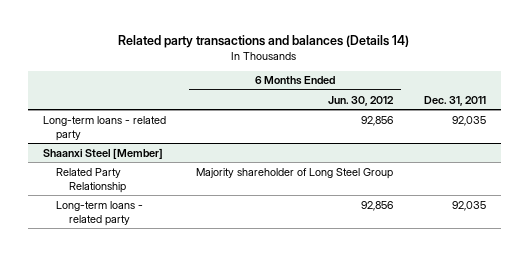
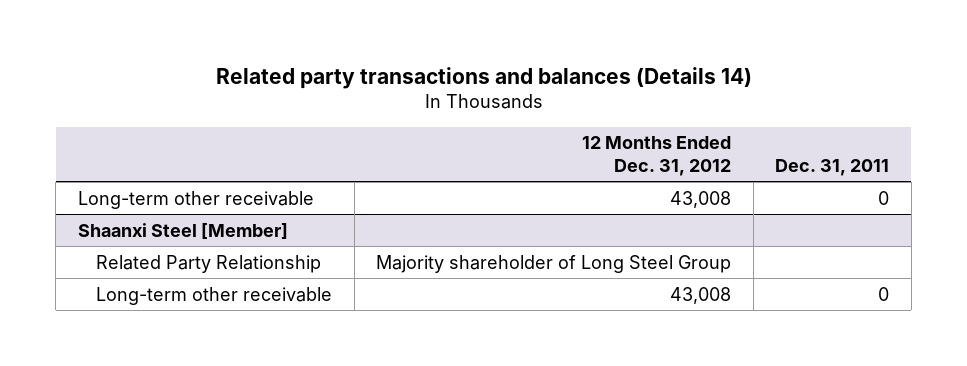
- | 6 Months Ended Jun. 30, 2012 | Dec. 31, 2011
+ | 12 Months Ended Dec. 31, 2012 | Dec. 31, 2011
- Long-term loans - related party | 92,856 | 92,035
+ Long-term other receivable | 43,008 | 0
@ Shaanxi Steel [Member]
- Long-term loans - related party | 92,856 | 92,035
+ Long-term other receivable | 43,008 | 0

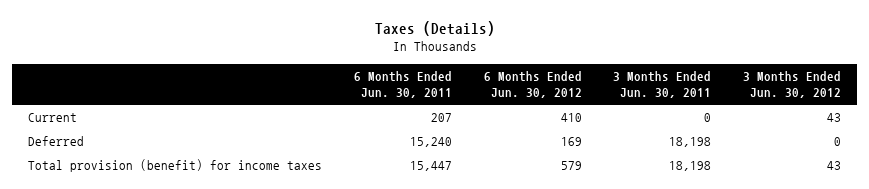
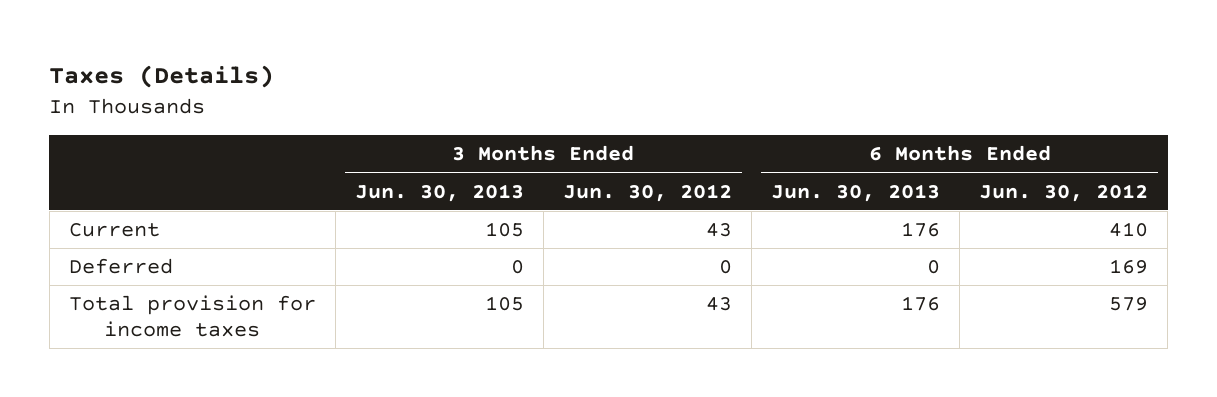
- | 6 Months Ended Jun. 30, 2011 | 6 Months Ended Jun. 30, 2012 | 3 Months Ended Jun. 30, 2011 | 3 Months Ended Jun. 30, 2012
+ | 3 Months Ended Jun. 30, 2013 | 3 Months Ended Jun. 30, 2012 | 6 Months Ended Jun. 30, 2013 | 6 Months Ended Jun. 30, 2012
- Total provision (benefit) for income taxes | 15,447 | 579 | 18,198 | 43
+ Total provision for income taxes | 105 | 43 | 176 | 579

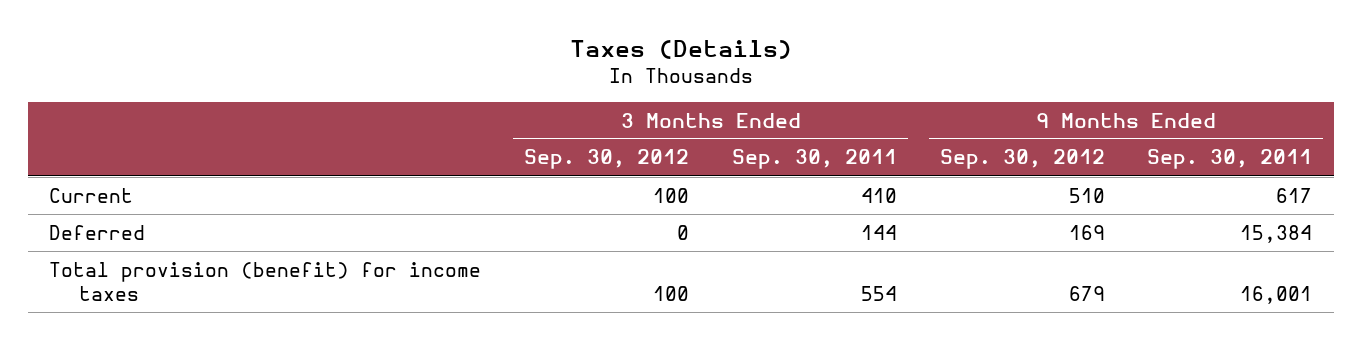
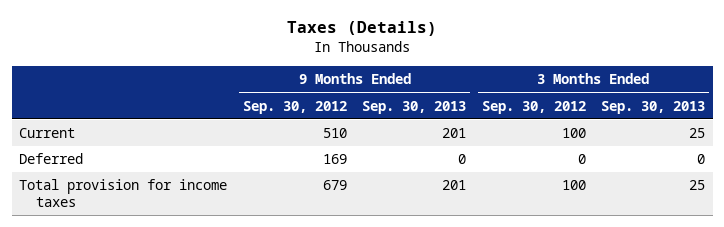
- | 3 Months Ended Sep. 30, 2012 | 3 Months Ended Sep. 30, 2011 | 9 Months Ended Sep. 30, 2012 | 9 Months Ended Sep. 30, 2011
+ | 9 Months Ended Sep. 30, 2012 | 9 Months Ended Sep. 30, 2013 | 3 Months Ended Sep. 30, 2012 | 3 Months Ended Sep. 30, 2013
- Total provision (benefit) for income taxes | 100 | 554 | 679 | 16,001
+ Total provision for income taxes | 679 | 201 | 100 | 25

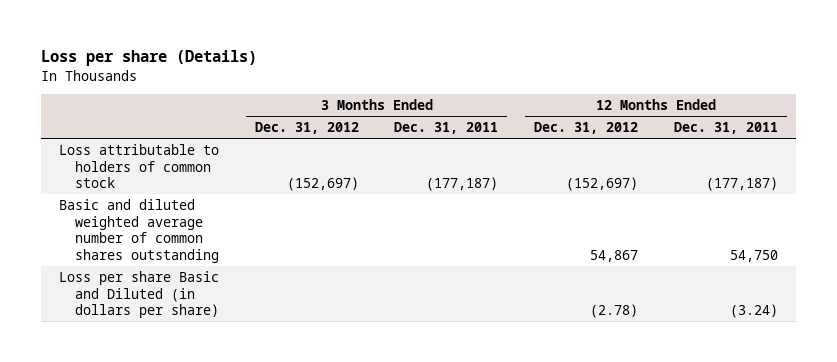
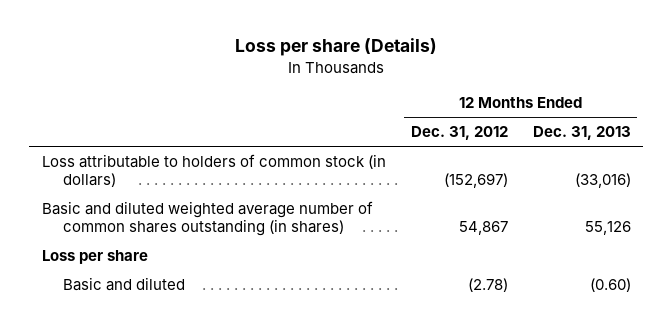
- | 3 Months Ended Dec. 31, 2012 | 3 Months Ended Dec. 31, 2011 | 12 Months Ended Dec. 31, 2012 | 12 Months Ended Dec. 31, 2011
+ | 12 Months Ended Dec. 31, 2012 | 12 Months Ended Dec. 31, 2013
- Loss attributable to holders of common stock | (152,697) | (177,187) | (152,697) | (177,187)
- Basic and diluted weighted average number of common shares outstanding | | | 54,867 | 54,750
- Loss per share Basic and Diluted (in dollars per share) | | | (2.78) | (3.24)
+ Loss attributable to holders of common stock (in dollars) | (152,697) | (33,016)
+ Basic and diluted weighted average number of common shares outstanding (in shares) | 54,867 | 55,126
+ Loss per share
+ Basic and diluted | (2.78) | (0.60)

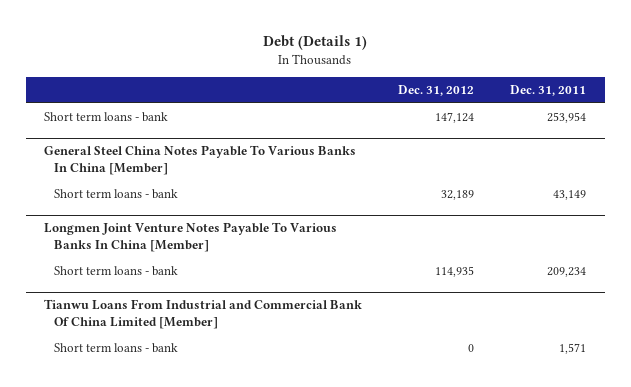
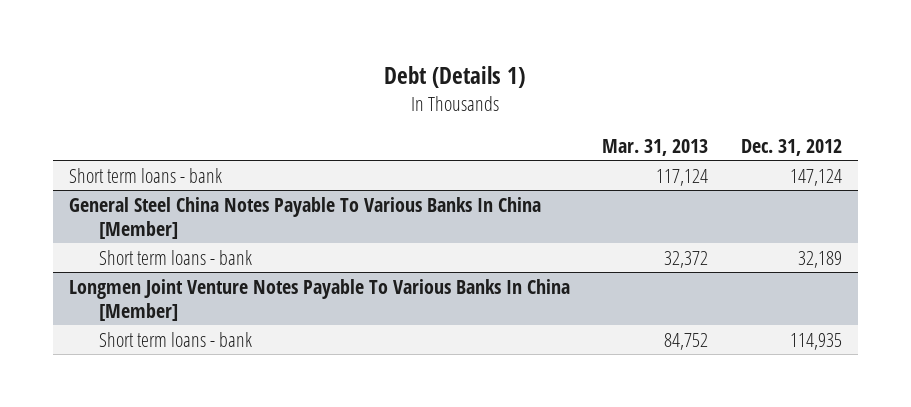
- | Dec. 31, 2012 | Dec. 31, 2011
+ | Mar. 31, 2013 | Dec. 31, 2012
- Tianwu Loans From Industrial and Commercial Bank Of China Limited [Member]
- Short term loans - bank | 0 | 1,571

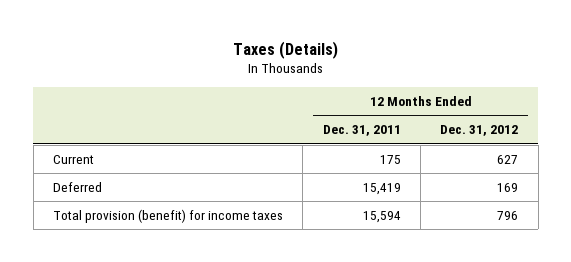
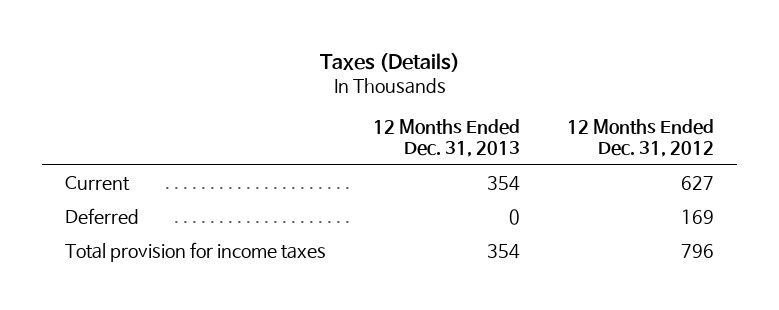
- | 12 Months Ended Dec. 31, 2011 | 12 Months Ended Dec. 31, 2012
+ | 12 Months Ended Dec. 31, 2013 | 12 Months Ended Dec. 31, 2012
- Total provision (benefit) for income taxes | 15,594 | 796
+ Total provision for income taxes | 354 | 796

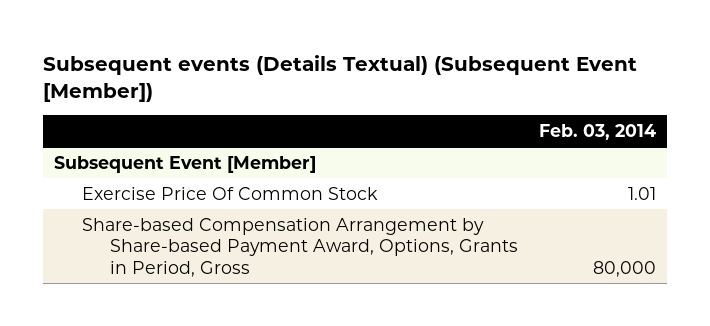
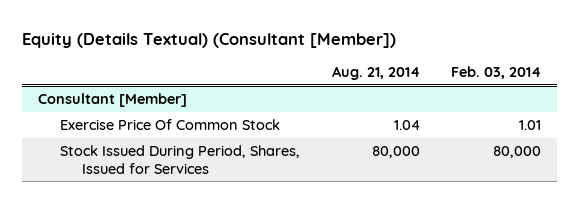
- Subsequent events (Details Textual) (Subsequent Event [Member])
+ Equity (Details Textual) (Consultant [Member])
- | Feb. 03, 2014
+ | Aug. 21, 2014 | Feb. 03, 2014
- Subsequent Event [Member]
+ Consultant [Member]
- Share-based Compensation Arrangement by Share-based Payment Award, Options, Grants in Period, Gross | 80,000
+ Stock Issued During Period, Shares, Issued for Services | 80,000 | 80,000

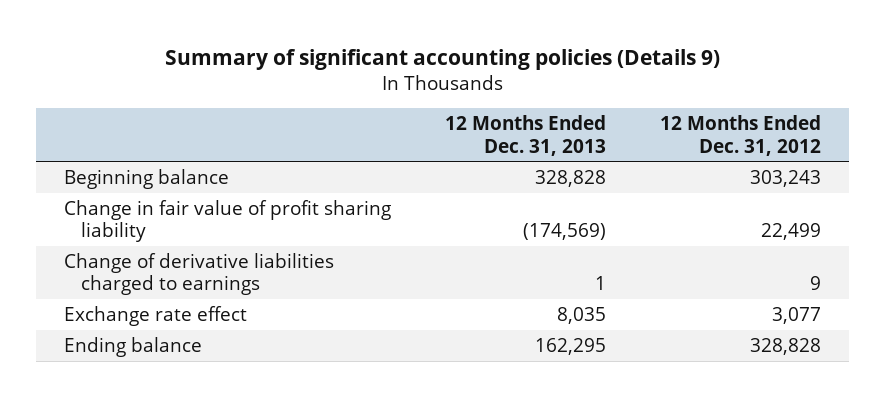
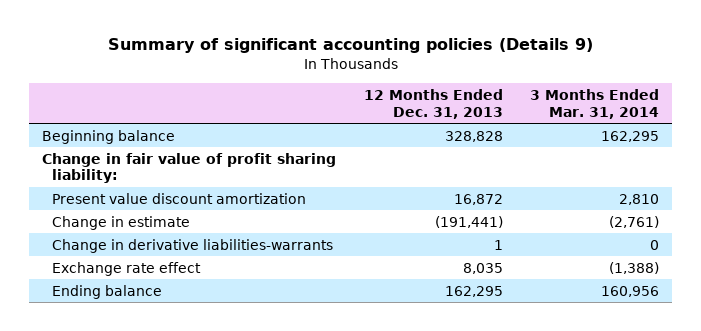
- | 12 Months Ended Dec. 31, 2013 | 12 Months Ended Dec. 31, 2012
+ | 12 Months Ended Dec. 31, 2013 | 3 Months Ended Mar. 31, 2014
- Change in fair value of profit sharing liability | (174,569) | 22,499
- Change of derivative liabilities charged to earnings | 1 | 9
+ Change in fair value of profit sharing liability:
+ Present value discount amortization | 16,872 | 2,810
+ Change in estimate | (191,441) | (2,761)
+ Change in derivative liabilities-warrants | 1 | 0

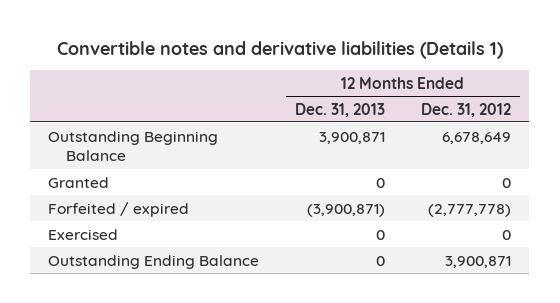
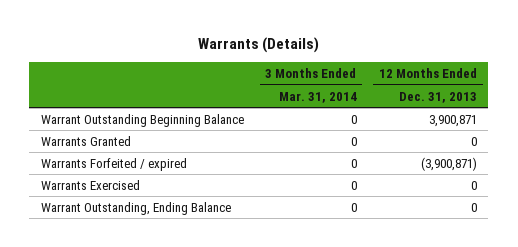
- Convertible notes and derivative liabilities (Details 1)
+ Warrants (Details)
- | 12 Months Ended Dec. 31, 2013 | 12 Months Ended Dec. 31, 2012
+ | 3 Months Ended Mar. 31, 2014 | 12 Months Ended Dec. 31, 2013
- Outstanding Beginning Balance | 3,900,871 | 6,678,649
- Granted | 0 | 0
- Forfeited / expired | (3,900,871) | (2,777,778)
- Exercised | 0 | 0
- Outstanding Ending Balance | 0 | 3,900,871
+ Warrant Outstanding Beginning Balance | 0 | 3,900,871
+ Warrants Granted | 0 | 0
+ Warrants Forfeited / expired | 0 | (3,900,871)
+ Warrants Exercised | 0 | 0
+ Warrant Outstanding, Ending Balance | 0 | 0

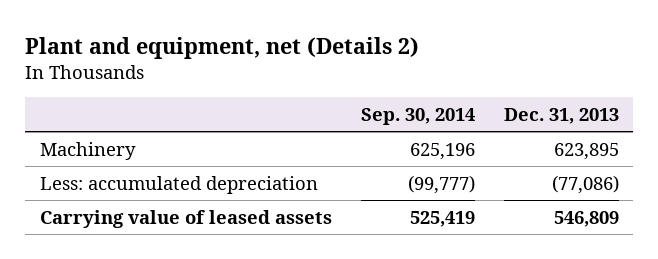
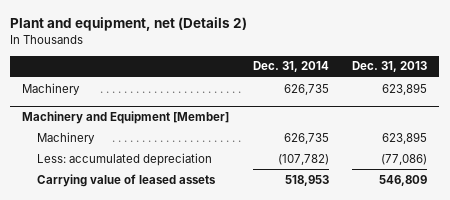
- | Sep. 30, 2014 | Dec. 31, 2013
+ | Dec. 31, 2014 | Dec. 31, 2013
+ Machinery and Equipment [Member]
+ Machinery | 626,735 | 623,895

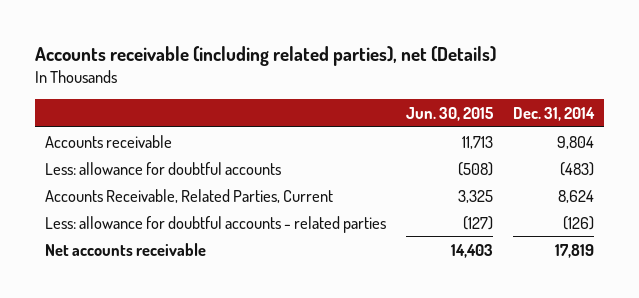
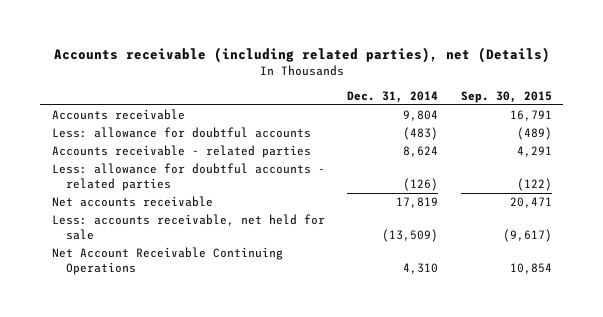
- | Jun. 30, 2015 | Dec. 31, 2014
+ | Dec. 31, 2014 | Sep. 30, 2015
- Accounts Receivable, Related Parties, Current | 3,325 | 8,624
+ Accounts receivable - related parties | 8,624 | 4,291
+ Less: accounts receivable, net held for sale | (13,509) | (9,617)
+ Net Account Receivable Continuing Operations | 4,310 | 10,854

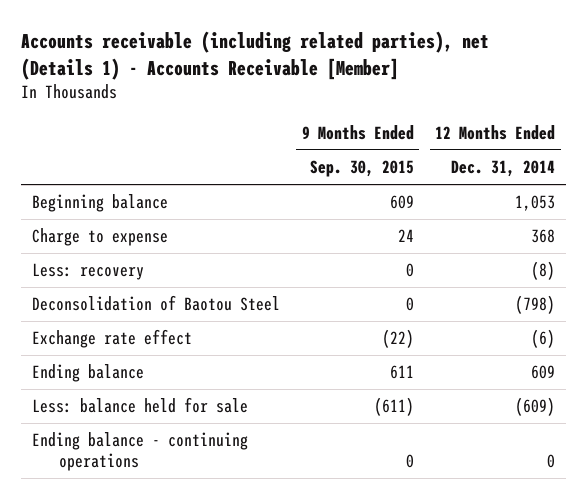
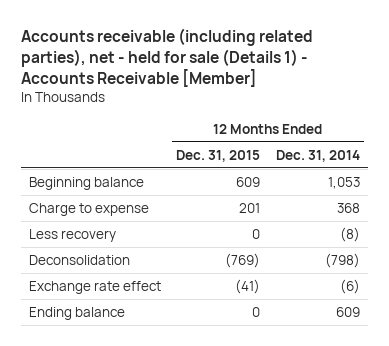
- Accounts receivable (including related parties), net (Details 1) - Accounts Receivable [Member]
+ Accounts receivable (including related parties), net - held for sale (Details 1) - Accounts Receivable [Member]
- | 9 Months Ended Sep. 30, 2015 | 12 Months Ended Dec. 31, 2014
+ | 12 Months Ended Dec. 31, 2015 | 12 Months Ended Dec. 31, 2014
- Less: recovery | 0 | (8)
- Deconsolidation of Baotou Steel | 0 | (798)
+ Less recovery | 0 | (8)
+ Deconsolidation | (769) | (798)
- Less: balance held for sale | (611) | (609)
- Ending balance - continuing operations | 0 | 0

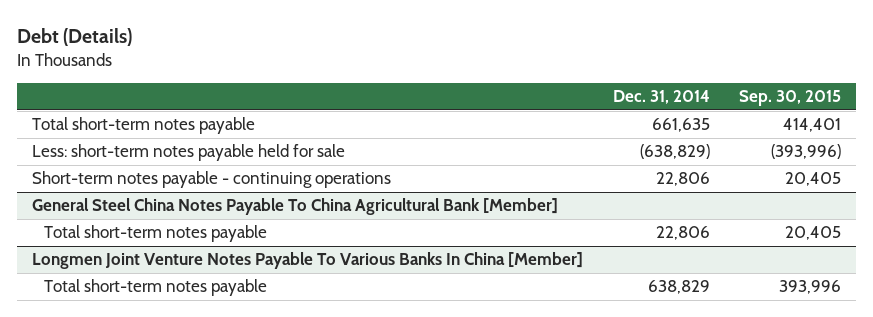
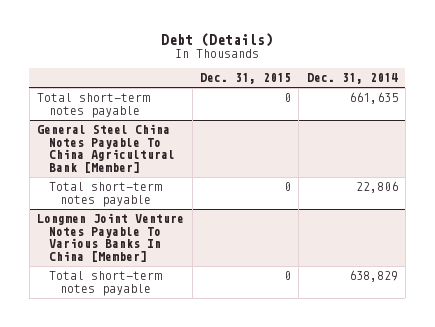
- | Dec. 31, 2014 | Sep. 30, 2015
+ | Dec. 31, 2015 | Dec. 31, 2014
- Less: short-term notes payable held for sale | (638,829) | (393,996)
- Short-term notes payable - continuing operations | 22,806 | 20,405

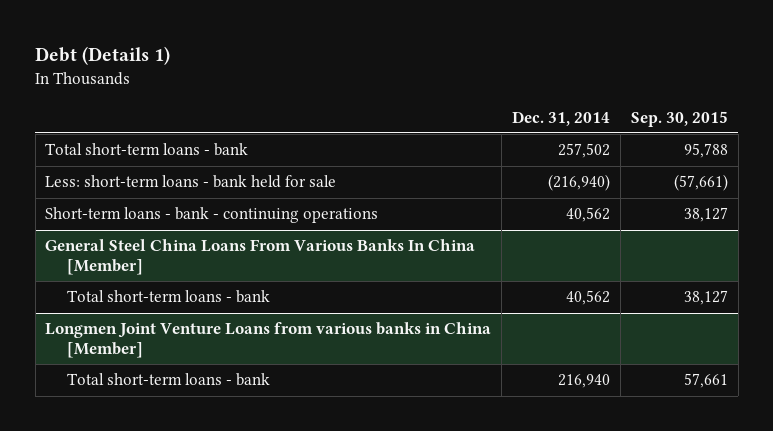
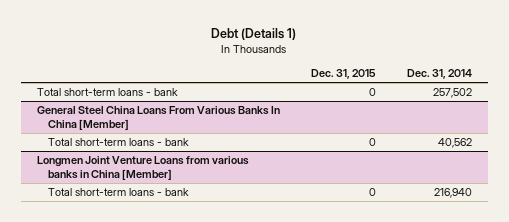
- | Dec. 31, 2014 | Sep. 30, 2015
+ | Dec. 31, 2015 | Dec. 31, 2014
- Less: short-term loans - bank held for sale | (216,940) | (57,661)
- Short-term loans - bank - continuing operations | 40,562 | 38,127

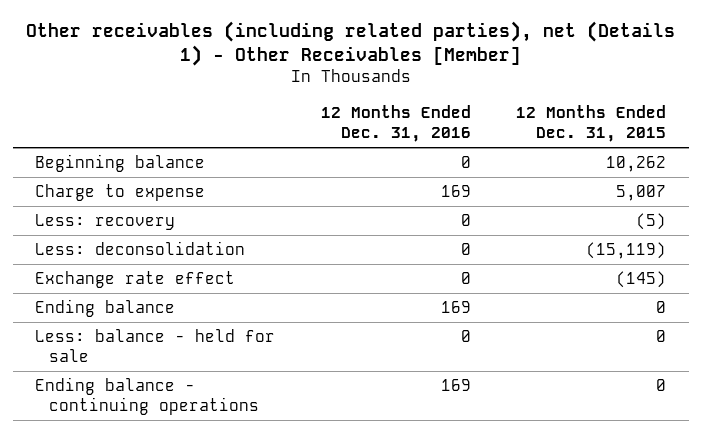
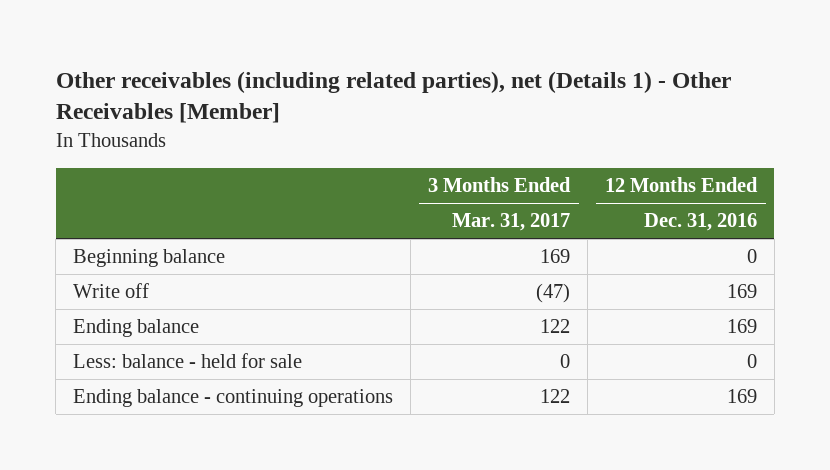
- | 12 Months Ended Dec. 31, 2016 | 12 Months Ended Dec. 31, 2015
+ | 3 Months Ended Mar. 31, 2017 | 12 Months Ended Dec. 31, 2016
- Charge to expense | 169 | 5,007
- Less: recovery | 0 | (5)
- Less: deconsolidation | 0 | (15,119)
- Exchange rate effect | 0 | (145)
+ Write off | (47) | 169

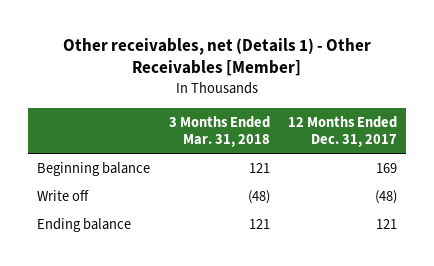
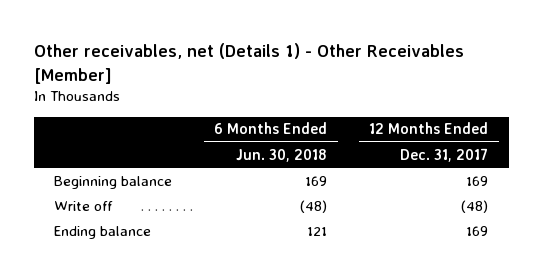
- | 3 Months Ended Mar. 31, 2018 | 12 Months Ended Dec. 31, 2017
+ | 6 Months Ended Jun. 30, 2018 | 12 Months Ended Dec. 31, 2017
- Ending balance | 121 | 121
+ Ending balance | 121 | 169

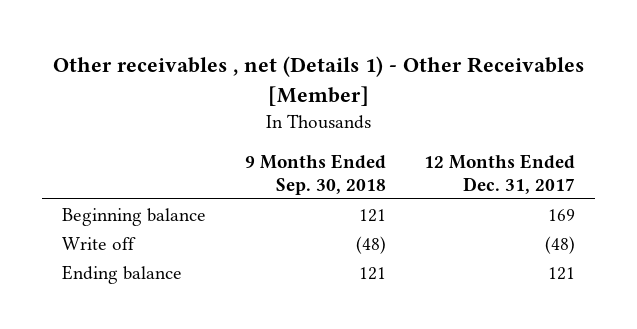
- Other receivables, net (Details 1) - Other Receivables [Member]
+ Other receivables , net (Details 1) - Other Receivables [Member]
- | 6 Months Ended Jun. 30, 2018 | 12 Months Ended Dec. 31, 2017
+ | 9 Months Ended Sep. 30, 2018 | 12 Months Ended Dec. 31, 2017
- Ending balance | 121 | 169
+ Ending balance | 121 | 121

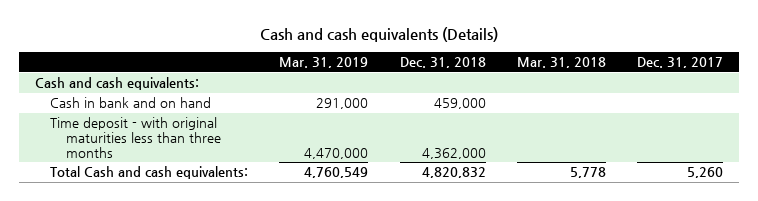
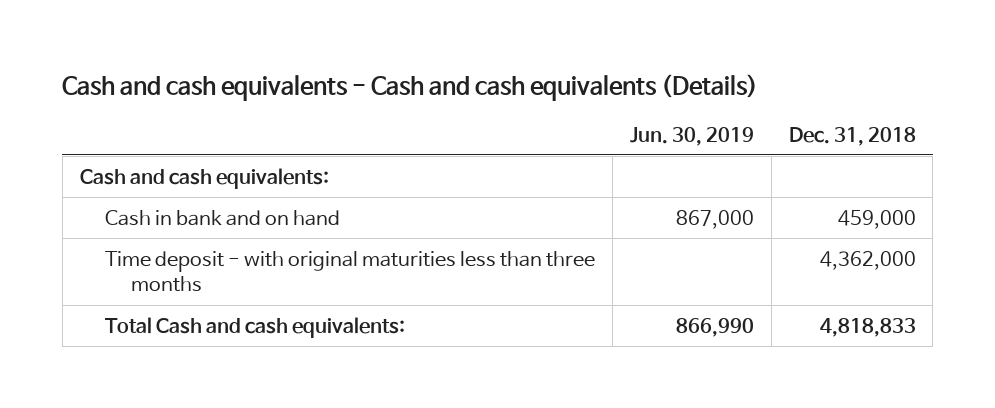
- Cash and cash equivalents (Details)
+ Cash and cash equivalents - Cash and cash equivalents (Details)
- | Mar. 31, 2019 | Dec. 31, 2018 | Mar. 31, 2018 | Dec. 31, 2017
+ | Jun. 30, 2019 | Dec. 31, 2018
- Total Cash and cash equivalents: | 4,760,549 | 4,820,832 | 5,778 | 5,260
+ Total Cash and cash equivalents: | 866,990 | 4,818,833

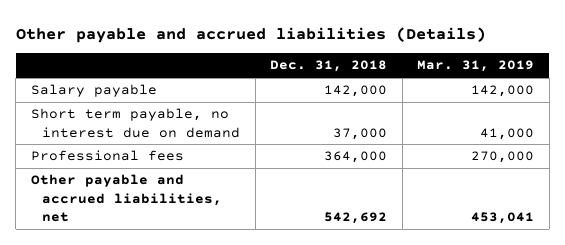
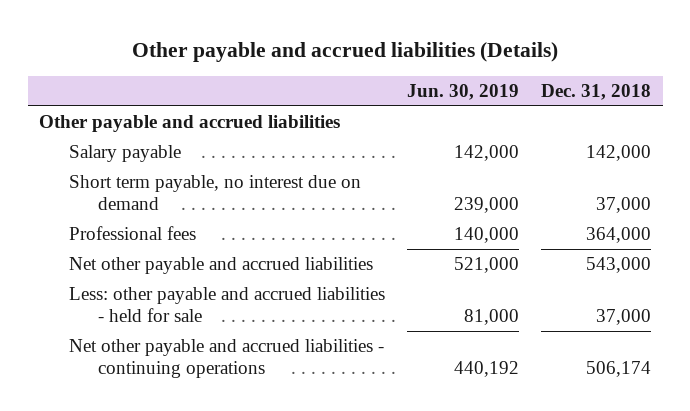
- | Dec. 31, 2018 | Mar. 31, 2019
+ | Jun. 30, 2019 | Dec. 31, 2018
+ Other payable and accrued liabilities
- Other payable and accrued liabilities, net | 542,692 | 453,041
+ Net other payable and accrued liabilities | 521,000 | 543,000
+ Less: other payable and accrued liabilities - held for sale | 81,000 | 37,000
+ Net other payable and accrued liabilities - continuing operations | 440,192 | 506,174

